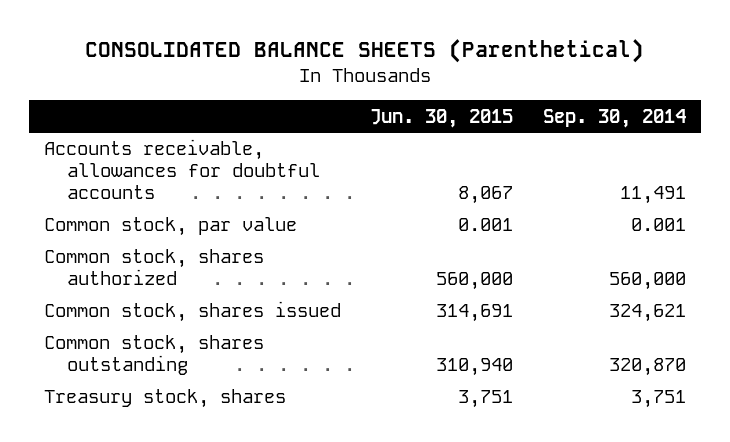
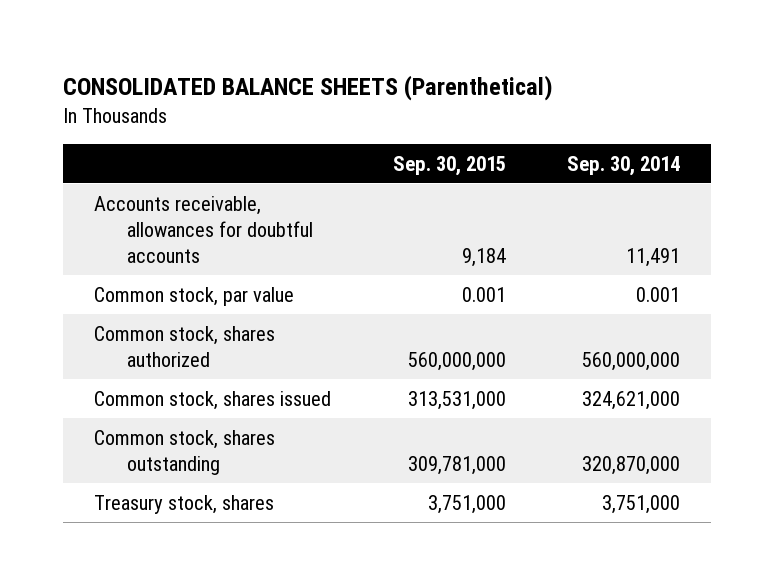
- | Jun. 30, 2015 | Sep. 30, 2014
+ | Sep. 30, 2015 | Sep. 30, 2014
- Common stock, shares authorized | 560,000 | 560,000
- Common stock, shares issued | 314,691 | 324,621
- Common stock, shares outstanding | 310,940 | 320,870
- Treasury stock, shares | 3,751 | 3,751
+ Common stock, shares authorized | 560,000,000 | 560,000,000
+ Common stock, shares issued | 313,531,000 | 324,621,000
+ Common stock, shares outstanding | 309,781,000 | 320,870,000
+ Treasury stock, shares | 3,751,000 | 3,751,000

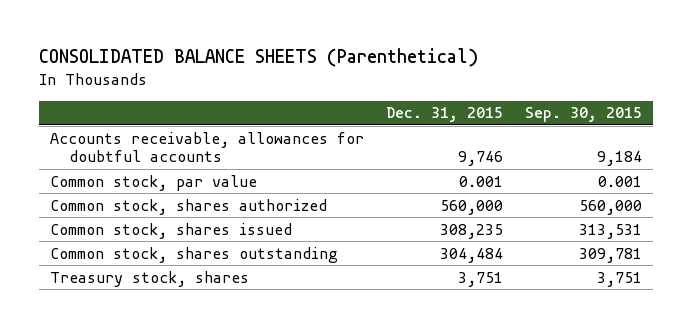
- | Sep. 30, 2015 | Sep. 30, 2014
+ | Dec. 31, 2015 | Sep. 30, 2015
- Common stock, shares authorized | 560,000,000 | 560,000,000
- Common stock, shares issued | 313,531,000 | 324,621,000
- Common stock, shares outstanding | 309,781,000 | 320,870,000
- Treasury stock, shares | 3,751,000 | 3,751,000
+ Common stock, shares authorized | 560,000 | 560,000
+ Common stock, shares issued | 308,235 | 313,531
+ Common stock, shares outstanding | 304,484 | 309,781
+ Treasury stock, shares | 3,751 | 3,751

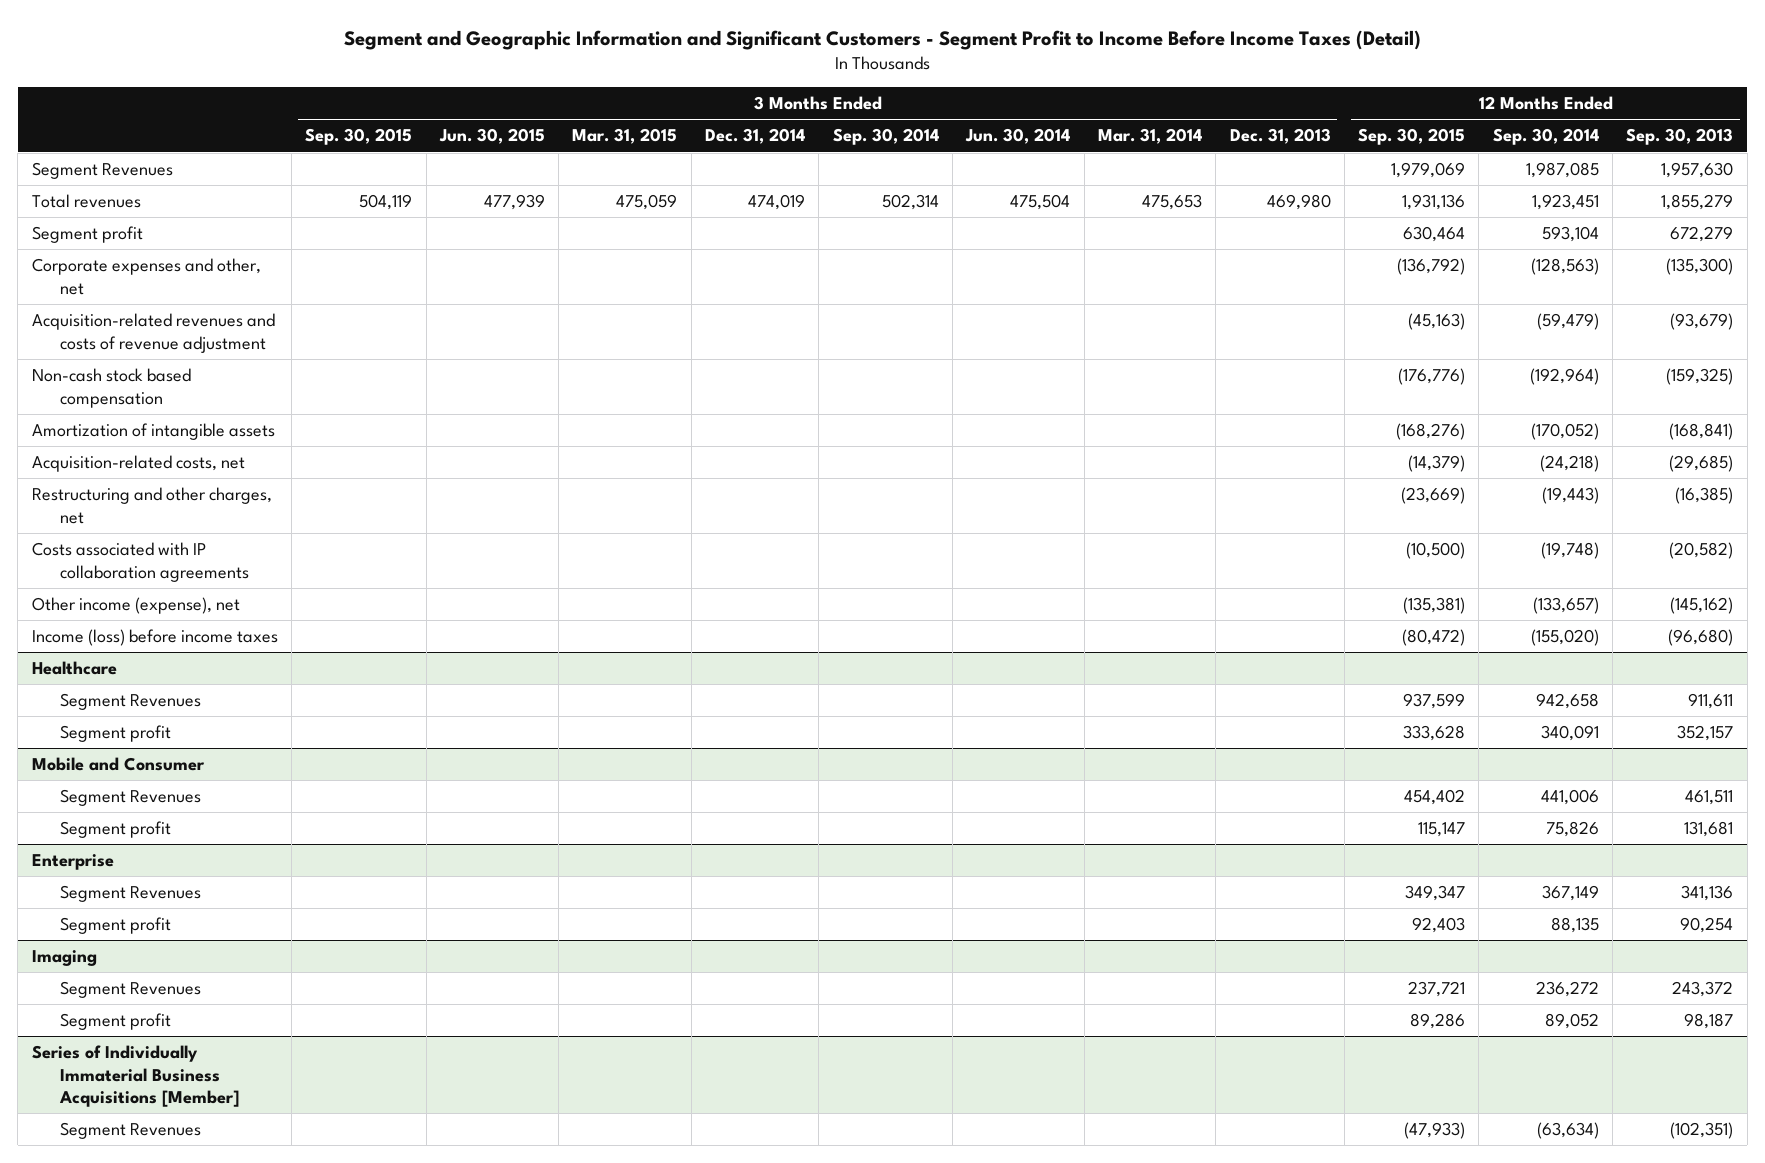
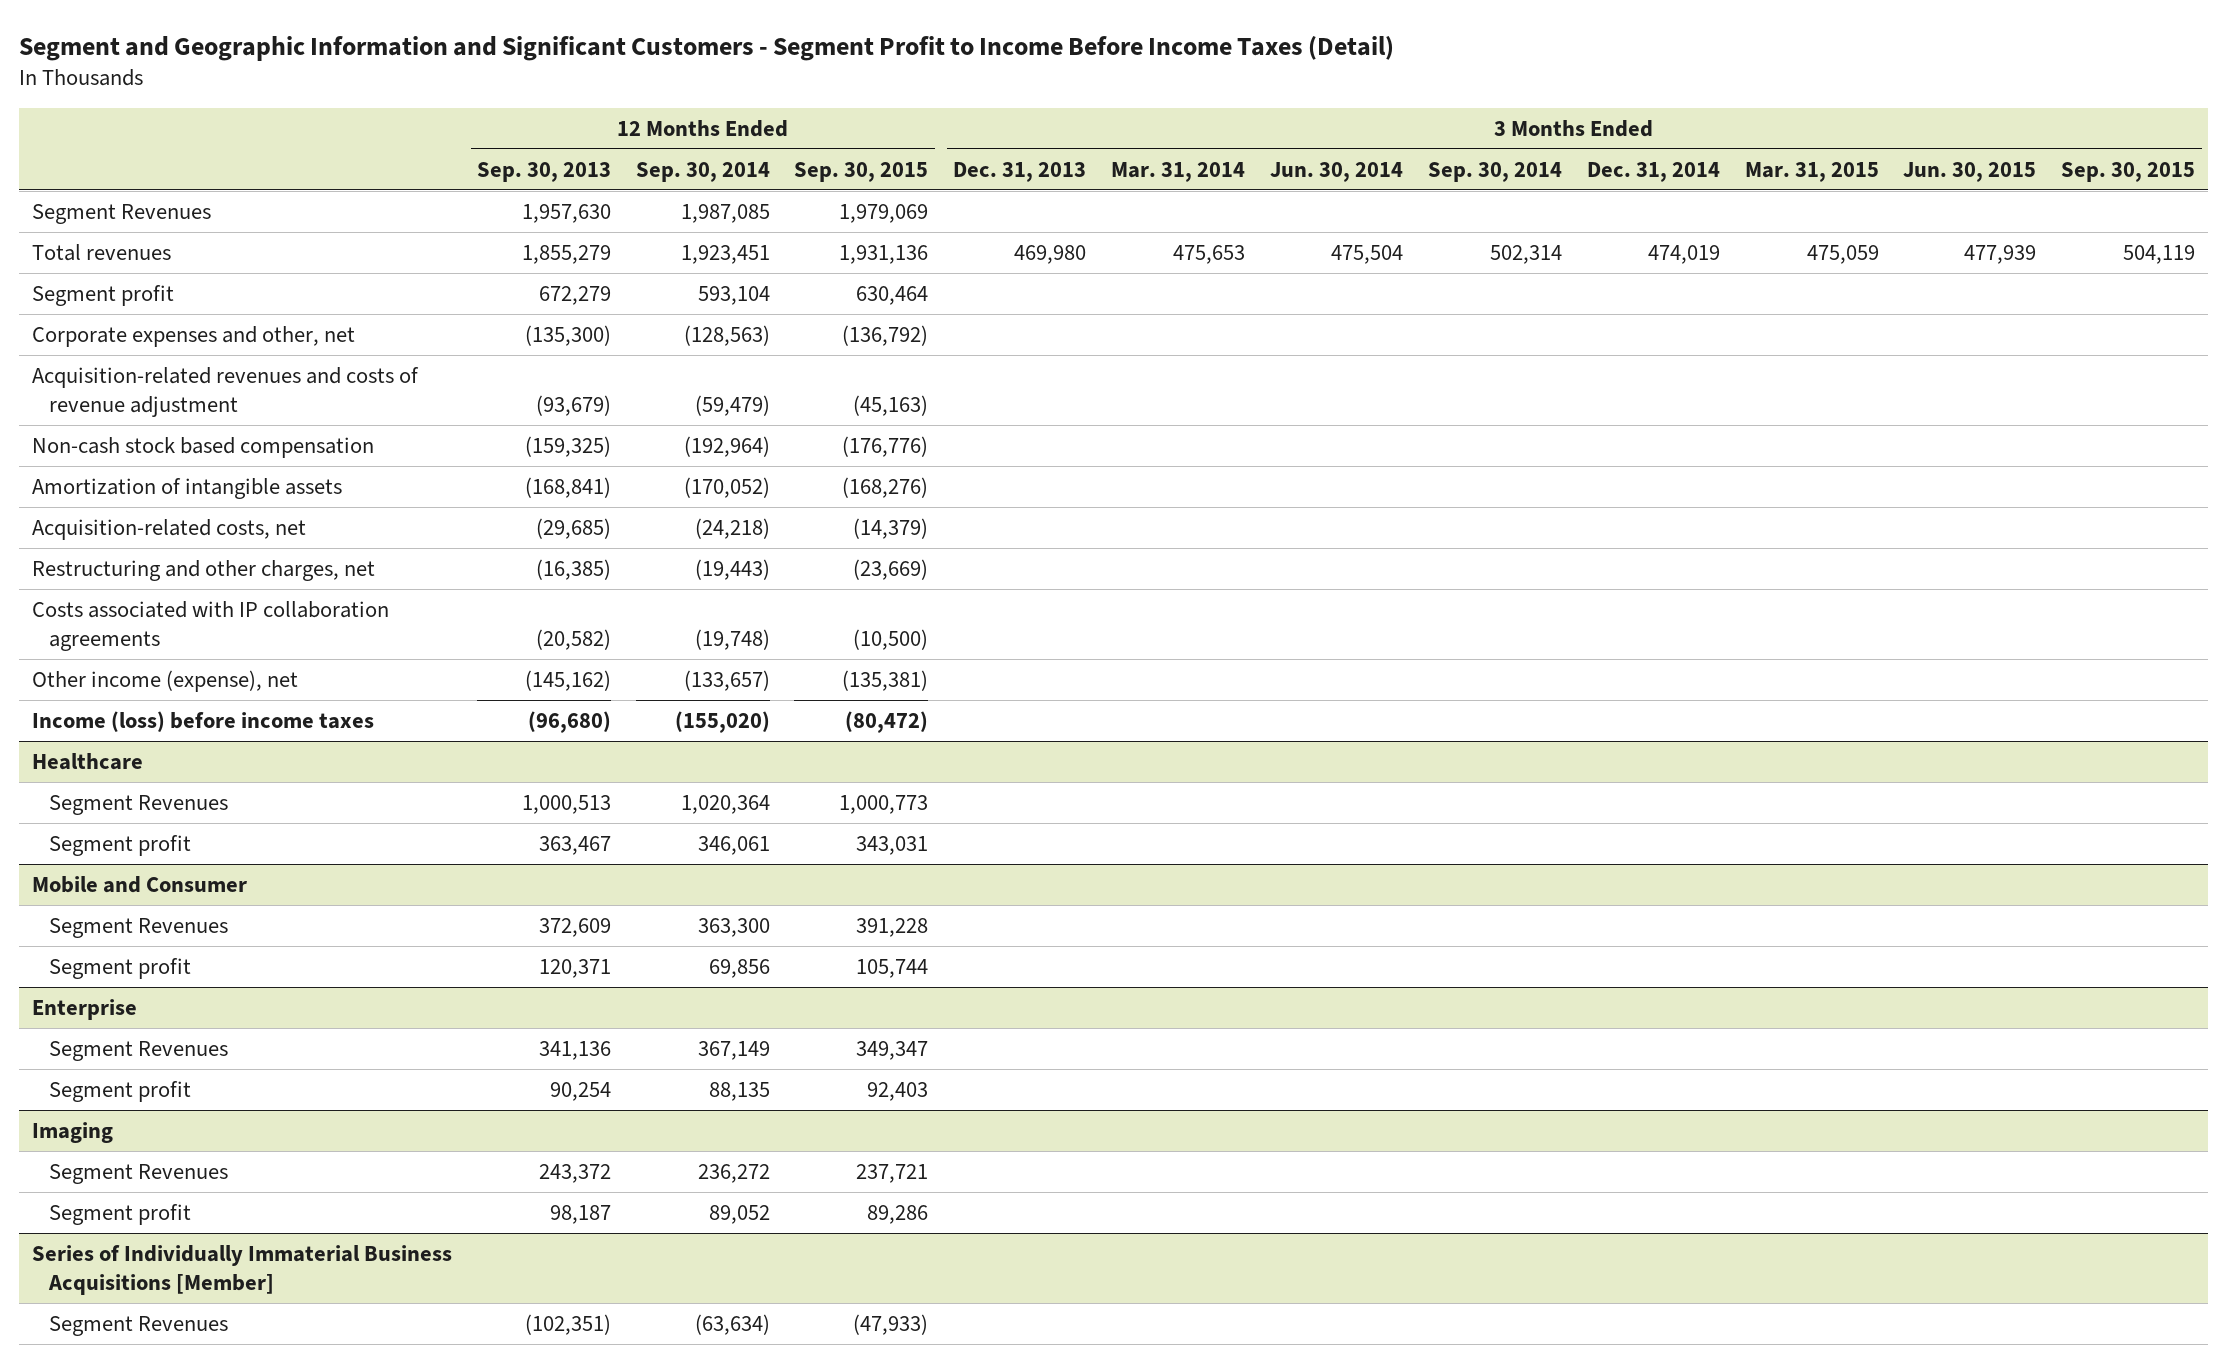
- | 3 Months Ended Sep. 30, 2015 | 3 Months Ended Jun. 30, 2015 | 3 Months Ended Mar. 31, 2015 | 3 Months Ended Dec. 31, 2014 | 3 Months Ended Sep. 30, 2014 | 3 Months Ended Jun. 30, 2014 | 3 Months Ended Mar. 31, 2014 | 3 Months Ended Dec. 31, 2013 | 12 Months Ended Sep. 30, 2015 | 12 Months Ended Sep. 30, 2014 | 12 Months Ended Sep. 30, 2013
+ | 12 Months Ended Sep. 30, 2013 | 12 Months Ended Sep. 30, 2014 | 12 Months Ended Sep. 30, 2015 | 3 Months Ended Dec. 31, 2013 | 3 Months Ended Mar. 31, 2014 | 3 Months Ended Jun. 30, 2014 | 3 Months Ended Sep. 30, 2014 | 3 Months Ended Dec. 31, 2014 | 3 Months Ended Mar. 31, 2015 | 3 Months Ended Jun. 30, 2015 | 3 Months Ended Sep. 30, 2015
@ Healthcare
- Segment Revenues | | | | | | | | | 937,599 | 942,658 | 911,611
- Segment profit | | | | | | | | | 333,628 | 340,091 | 352,157
+ Segment Revenues | 1,000,513 | 1,020,364 | 1,000,773 | | | | | | | |
+ Segment profit | 363,467 | 346,061 | 343,031 | | | | | | | |
@ Mobile and Consumer
- Segment Revenues | | | | | | | | | 454,402 | 441,006 | 461,511
- Segment profit | | | | | | | | | 115,147 | 75,826 | 131,681
+ Segment Revenues | 372,609 | 363,300 | 391,228 | | | | | | | |
+ Segment profit | 120,371 | 69,856 | 105,744 | | | | | | | |

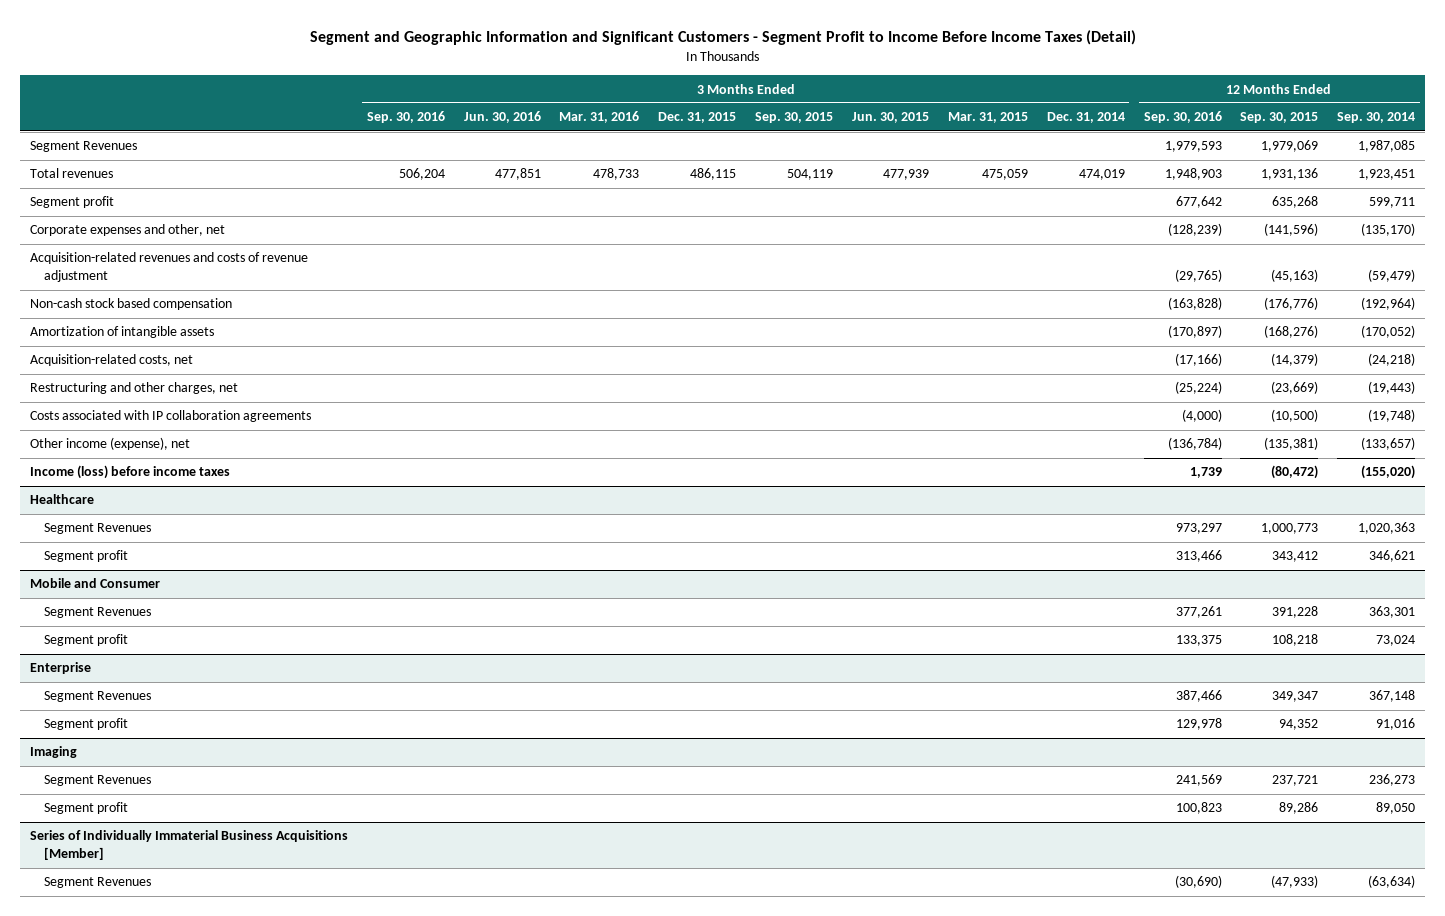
- | 12 Months Ended Sep. 30, 2013 | 12 Months Ended Sep. 30, 2014 | 12 Months Ended Sep. 30, 2015 | 3 Months Ended Dec. 31, 2013 | 3 Months Ended Mar. 31, 2014 | 3 Months Ended Jun. 30, 2014 | 3 Months Ended Sep. 30, 2014 | 3 Months Ended Dec. 31, 2014 | 3 Months Ended Mar. 31, 2015 | 3 Months Ended Jun. 30, 2015 | 3 Months Ended Sep. 30, 2015
+ | 3 Months Ended Sep. 30, 2016 | 3 Months Ended Jun. 30, 2016 | 3 Months Ended Mar. 31, 2016 | 3 Months Ended Dec. 31, 2015 | 3 Months Ended Sep. 30, 2015 | 3 Months Ended Jun. 30, 2015 | 3 Months Ended Mar. 31, 2015 | 3 Months Ended Dec. 31, 2014 | 12 Months Ended Sep. 30, 2016 | 12 Months Ended Sep. 30, 2015 | 12 Months Ended Sep. 30, 2014
- Segment profit | 672,279 | 593,104 | 630,464 | | | | | | | |
- Corporate expenses and other, net | (135,300) | (128,563) | (136,792) | | | | | | | |
+ Segment profit | | | | | | | | | 677,642 | 635,268 | 599,711
+ Corporate expenses and other, net | | | | | | | | | (128,239) | (141,596) | (135,170)
@ Healthcare
- Segment Revenues | 1,000,513 | 1,020,364 | 1,000,773 | | | | | | | |
- Segment profit | 363,467 | 346,061 | 343,031 | | | | | | | |
+ Segment Revenues | | | | | | | | | 973,297 | 1,000,773 | 1,020,363
+ Segment profit | | | | | | | | | 313,466 | 343,412 | 346,621
@ Mobile and Consumer
- Segment Revenues | 372,609 | 363,300 | 391,228 | | | | | | | |
- Segment profit | 120,371 | 69,856 | 105,744 | | | | | | | |
+ Segment Revenues | | | | | | | | | 377,261 | 391,228 | 363,301
+ Segment profit | | | | | | | | | 133,375 | 108,218 | 73,024
@ Enterprise
- Segment Revenues | 341,136 | 367,149 | 349,347 | | | | | | | |
- Segment profit | 90,254 | 88,135 | 92,403 | | | | | | | |
+ Segment Revenues | | | | | | | | | 387,466 | 349,347 | 367,148
+ Segment profit | | | | | | | | | 129,978 | 94,352 | 91,016
@ Imaging
- Segment Revenues | 243,372 | 236,272 | 237,721 | | | | | | | |
- Segment profit | 98,187 | 89,052 | 89,286 | | | | | | | |
+ Segment Revenues | | | | | | | | | 241,569 | 237,721 | 236,273
+ Segment profit | | | | | | | | | 100,823 | 89,286 | 89,050

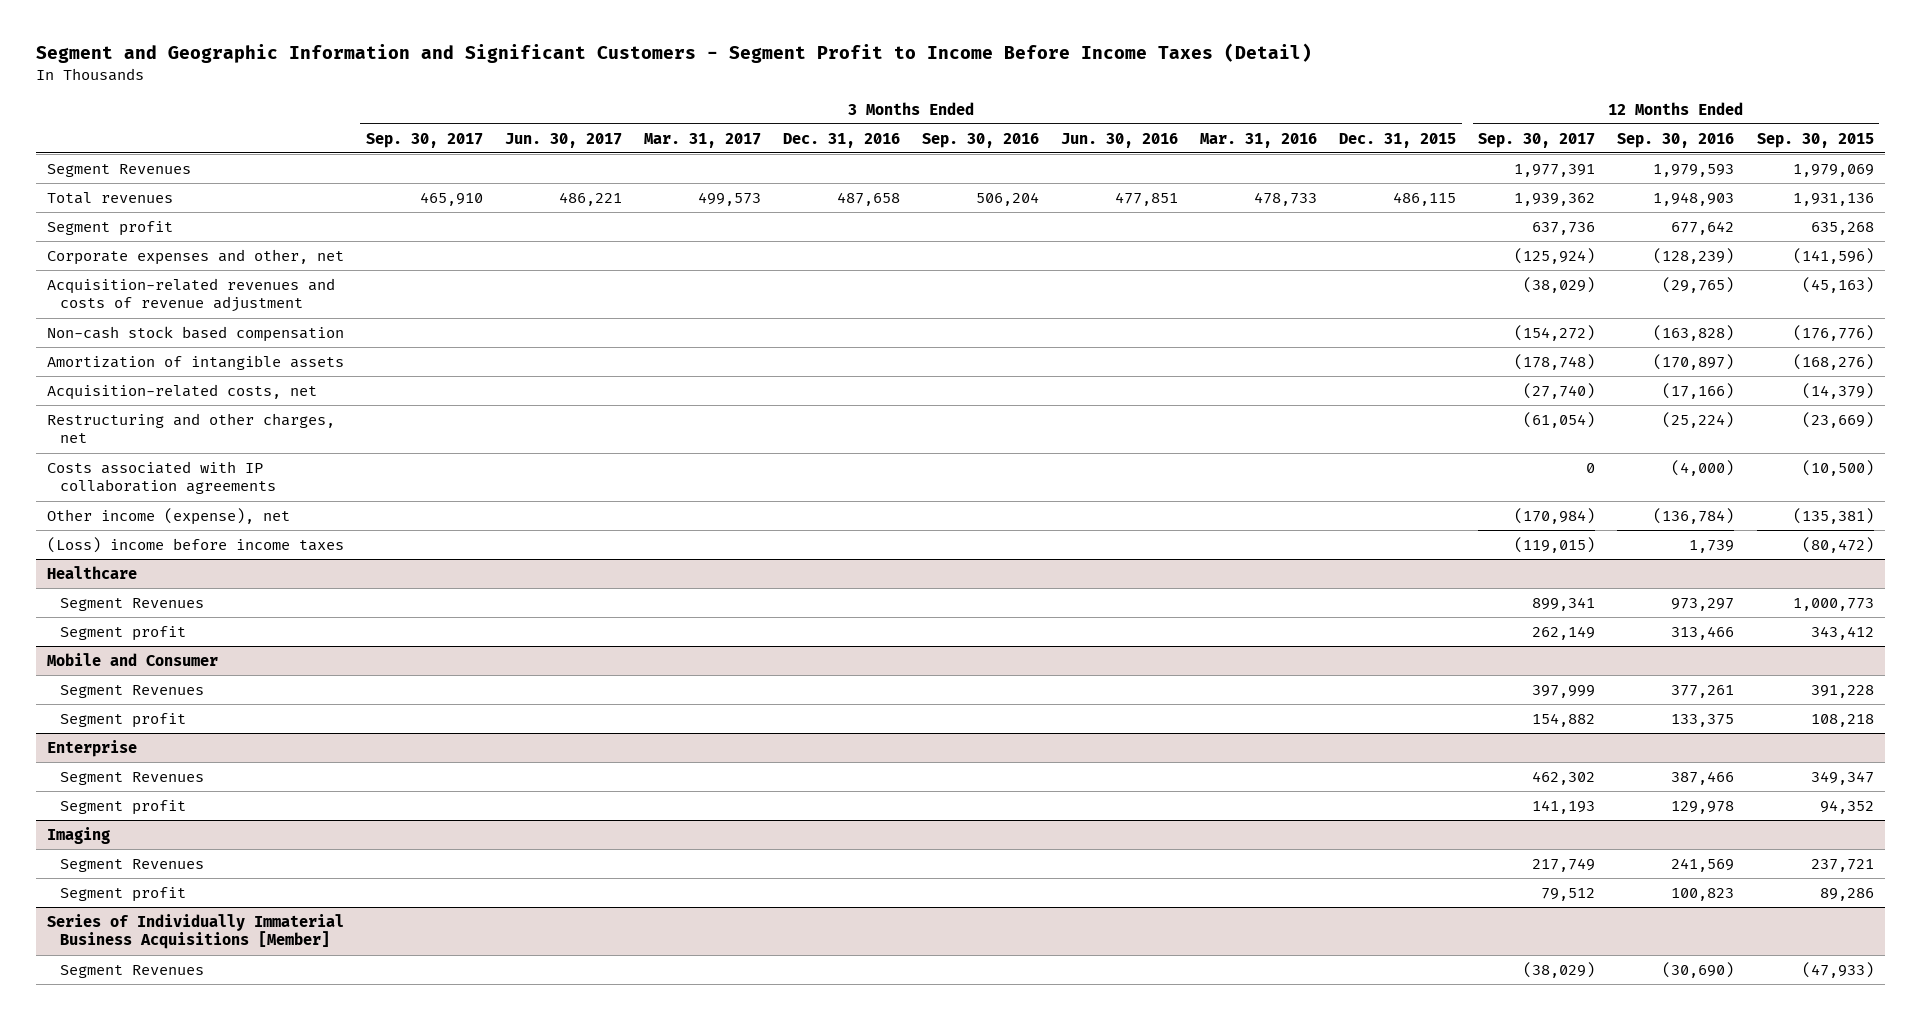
- | 3 Months Ended Sep. 30, 2016 | 3 Months Ended Jun. 30, 2016 | 3 Months Ended Mar. 31, 2016 | 3 Months Ended Dec. 31, 2015 | 3 Months Ended Sep. 30, 2015 | 3 Months Ended Jun. 30, 2015 | 3 Months Ended Mar. 31, 2015 | 3 Months Ended Dec. 31, 2014 | 12 Months Ended Sep. 30, 2016 | 12 Months Ended Sep. 30, 2015 | 12 Months Ended Sep. 30, 2014
+ | 3 Months Ended Sep. 30, 2017 | 3 Months Ended Jun. 30, 2017 | 3 Months Ended Mar. 31, 2017 | 3 Months Ended Dec. 31, 2016 | 3 Months Ended Sep. 30, 2016 | 3 Months Ended Jun. 30, 2016 | 3 Months Ended Mar. 31, 2016 | 3 Months Ended Dec. 31, 2015 | 12 Months Ended Sep. 30, 2017 | 12 Months Ended Sep. 30, 2016 | 12 Months Ended Sep. 30, 2015
- Income (loss) before income taxes | | | | | | | | | 1,739 | (80,472) | (155,020)
+ (Loss) income before income taxes | | | | | | | | | (119,015) | 1,739 | (80,472)

